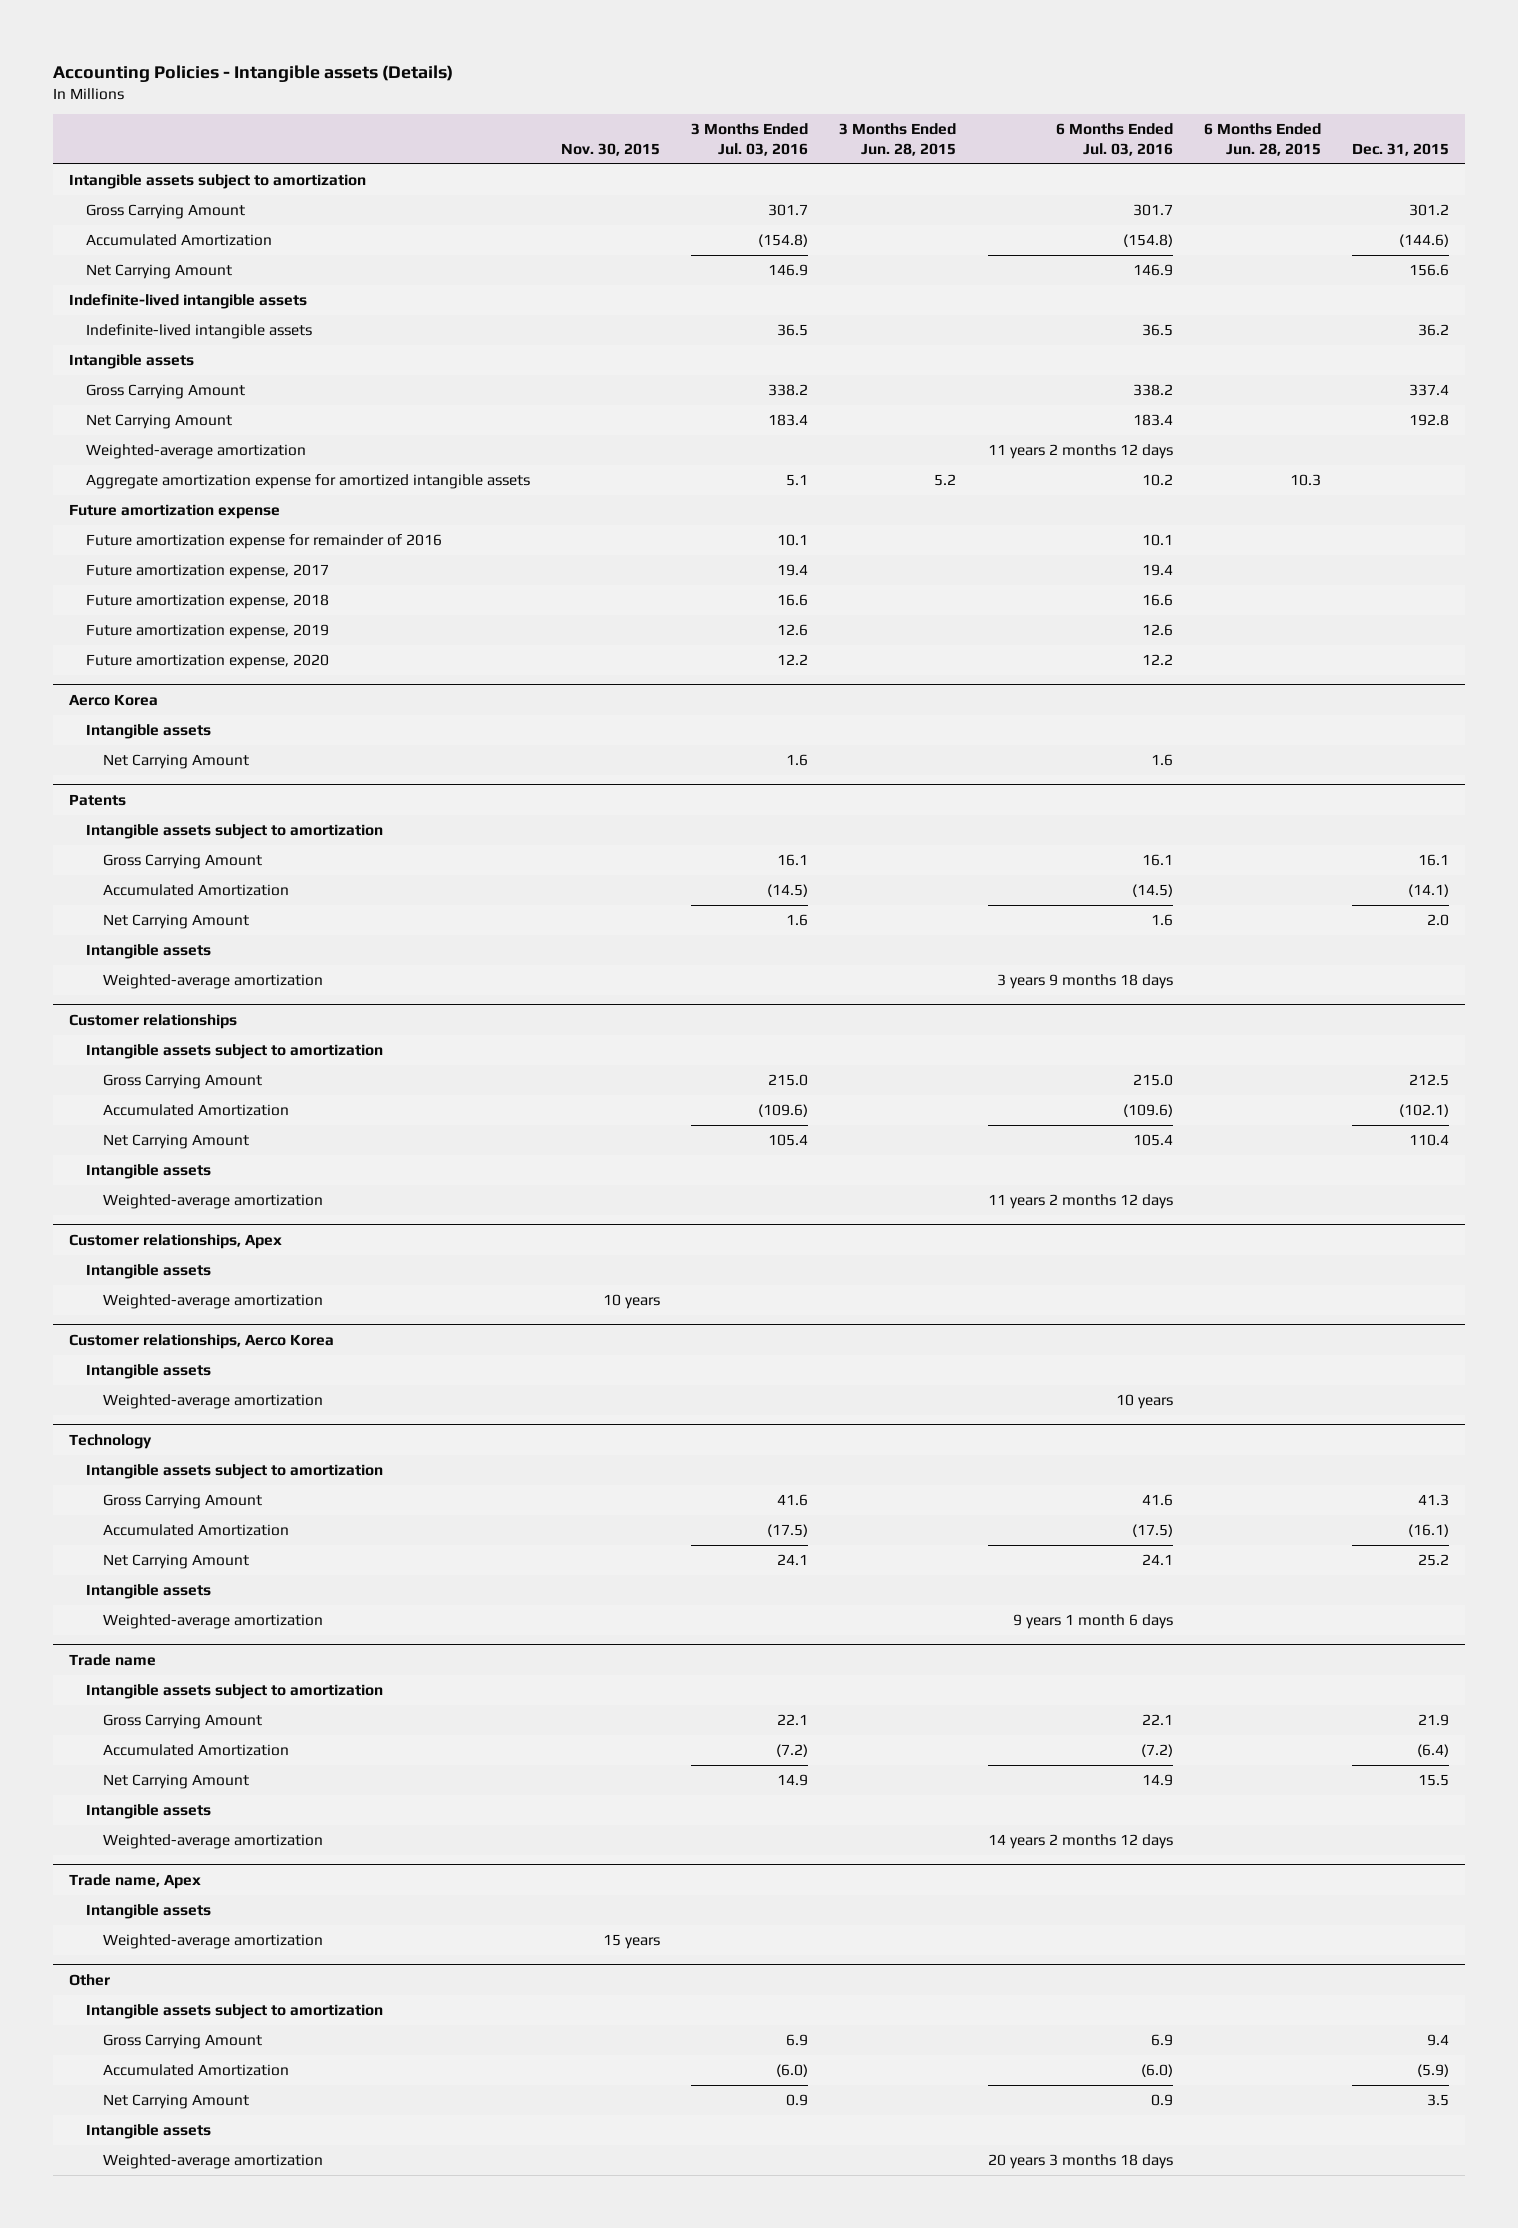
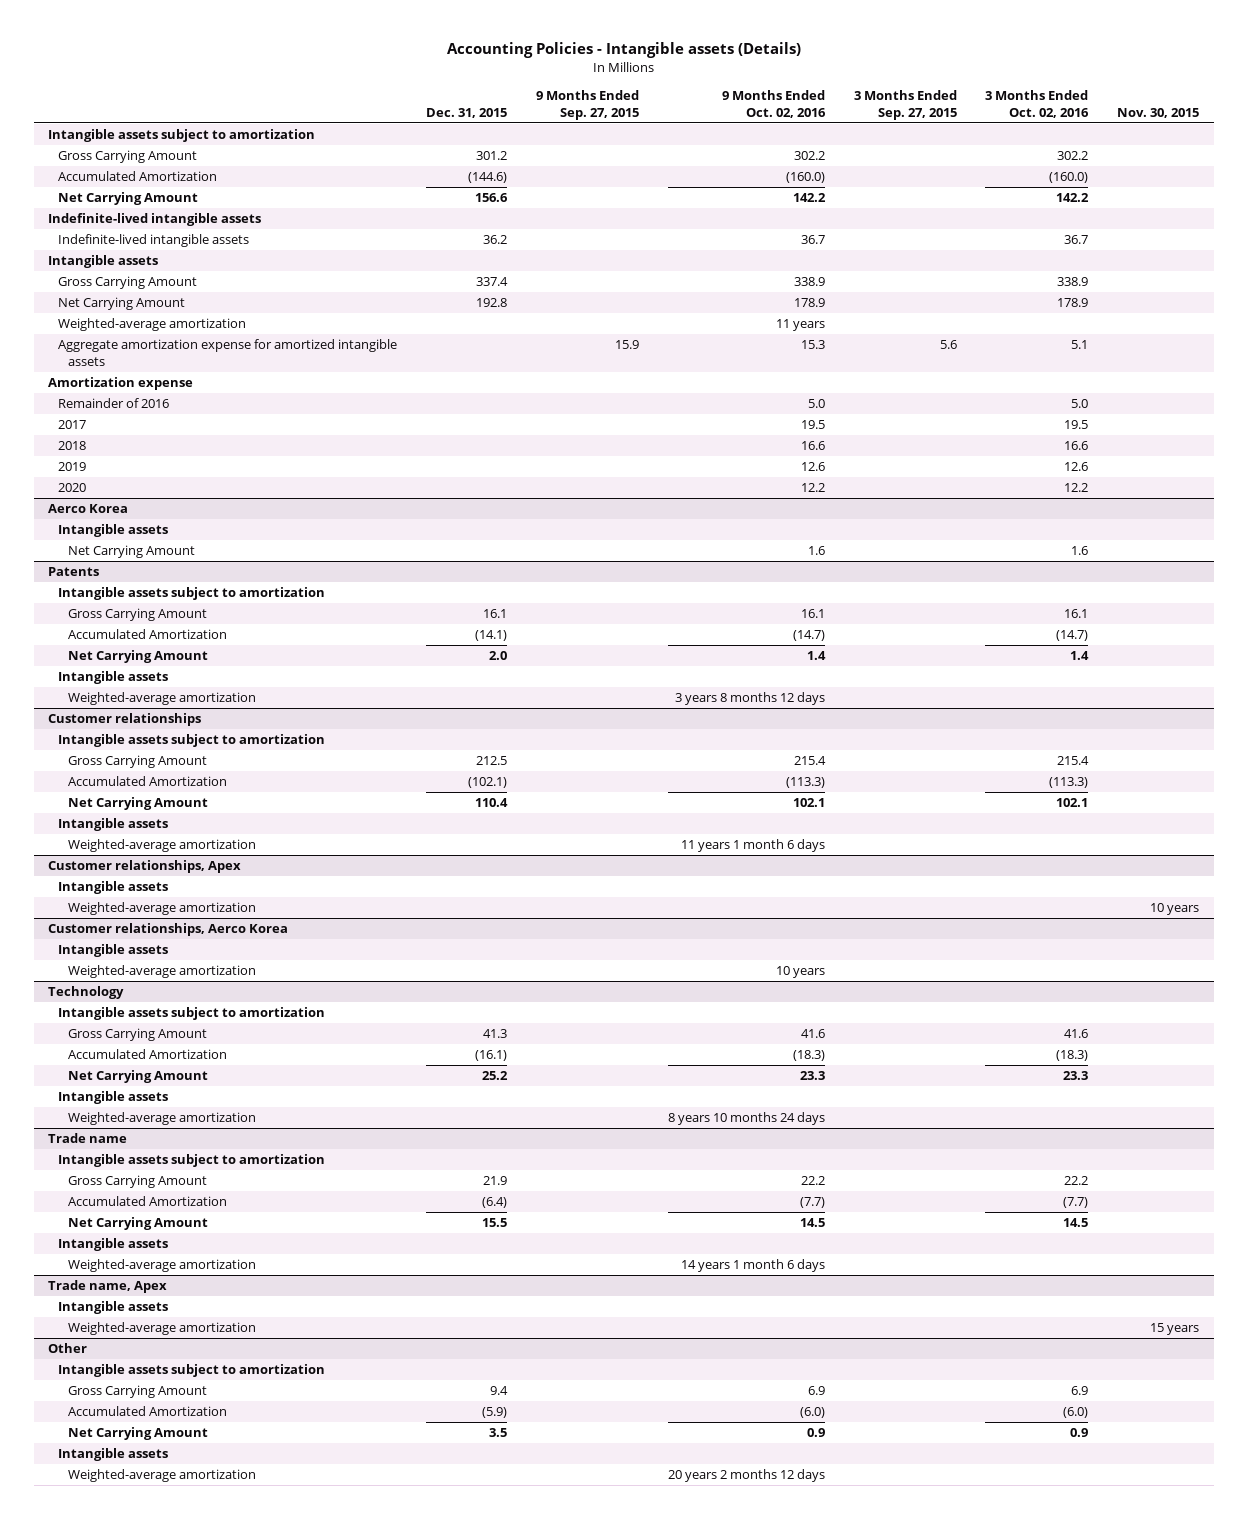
- | Nov. 30, 2015 | 3 Months Ended Jul. 03, 2016 | 3 Months Ended Jun. 28, 2015 | 6 Months Ended Jul. 03, 2016 | 6 Months Ended Jun. 28, 2015 | Dec. 31, 2015
+ | Dec. 31, 2015 | 9 Months Ended Sep. 27, 2015 | 9 Months Ended Oct. 02, 2016 | 3 Months Ended Sep. 27, 2015 | 3 Months Ended Oct. 02, 2016 | Nov. 30, 2015
- Future amortization expense
- Future amortization expense for remainder of 2016 | | 10.1 | | 10.1 | |
- Future amortization expense, 2017 | | 19.4 | | 19.4 | |
- Future amortization expense, 2018 | | 16.6 | | 16.6 | |
- Future amortization expense, 2019 | | 12.6 | | 12.6 | |
- Future amortization expense, 2020 | | 12.2 | | 12.2 | |
+ Amortization expense
+ Remainder of 2016 | | | 5.0 | | 5.0 |
+ 2017 | | | 19.5 | | 19.5 |
+ 2018 | | | 16.6 | | 16.6 |
+ 2019 | | | 12.6 | | 12.6 |
+ 2020 | | | 12.2 | | 12.2 |

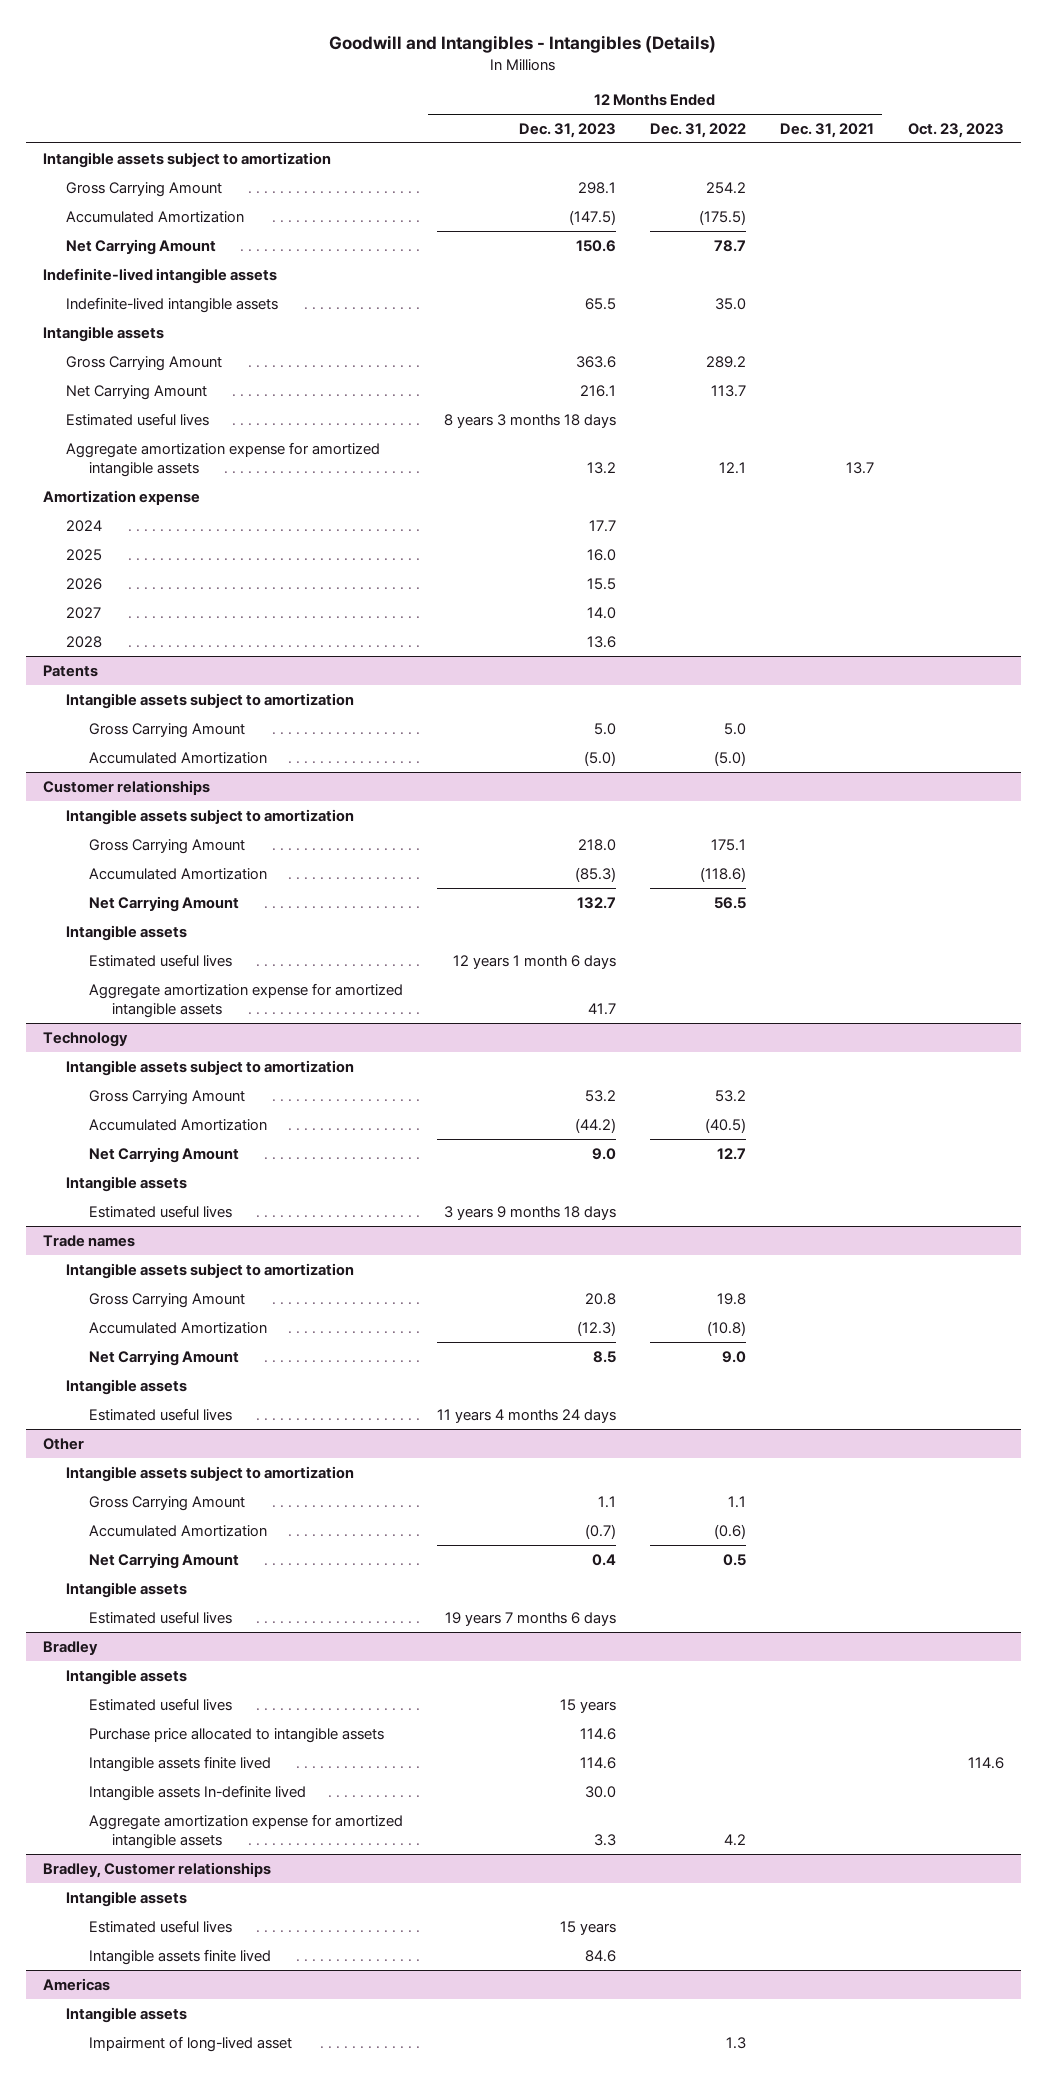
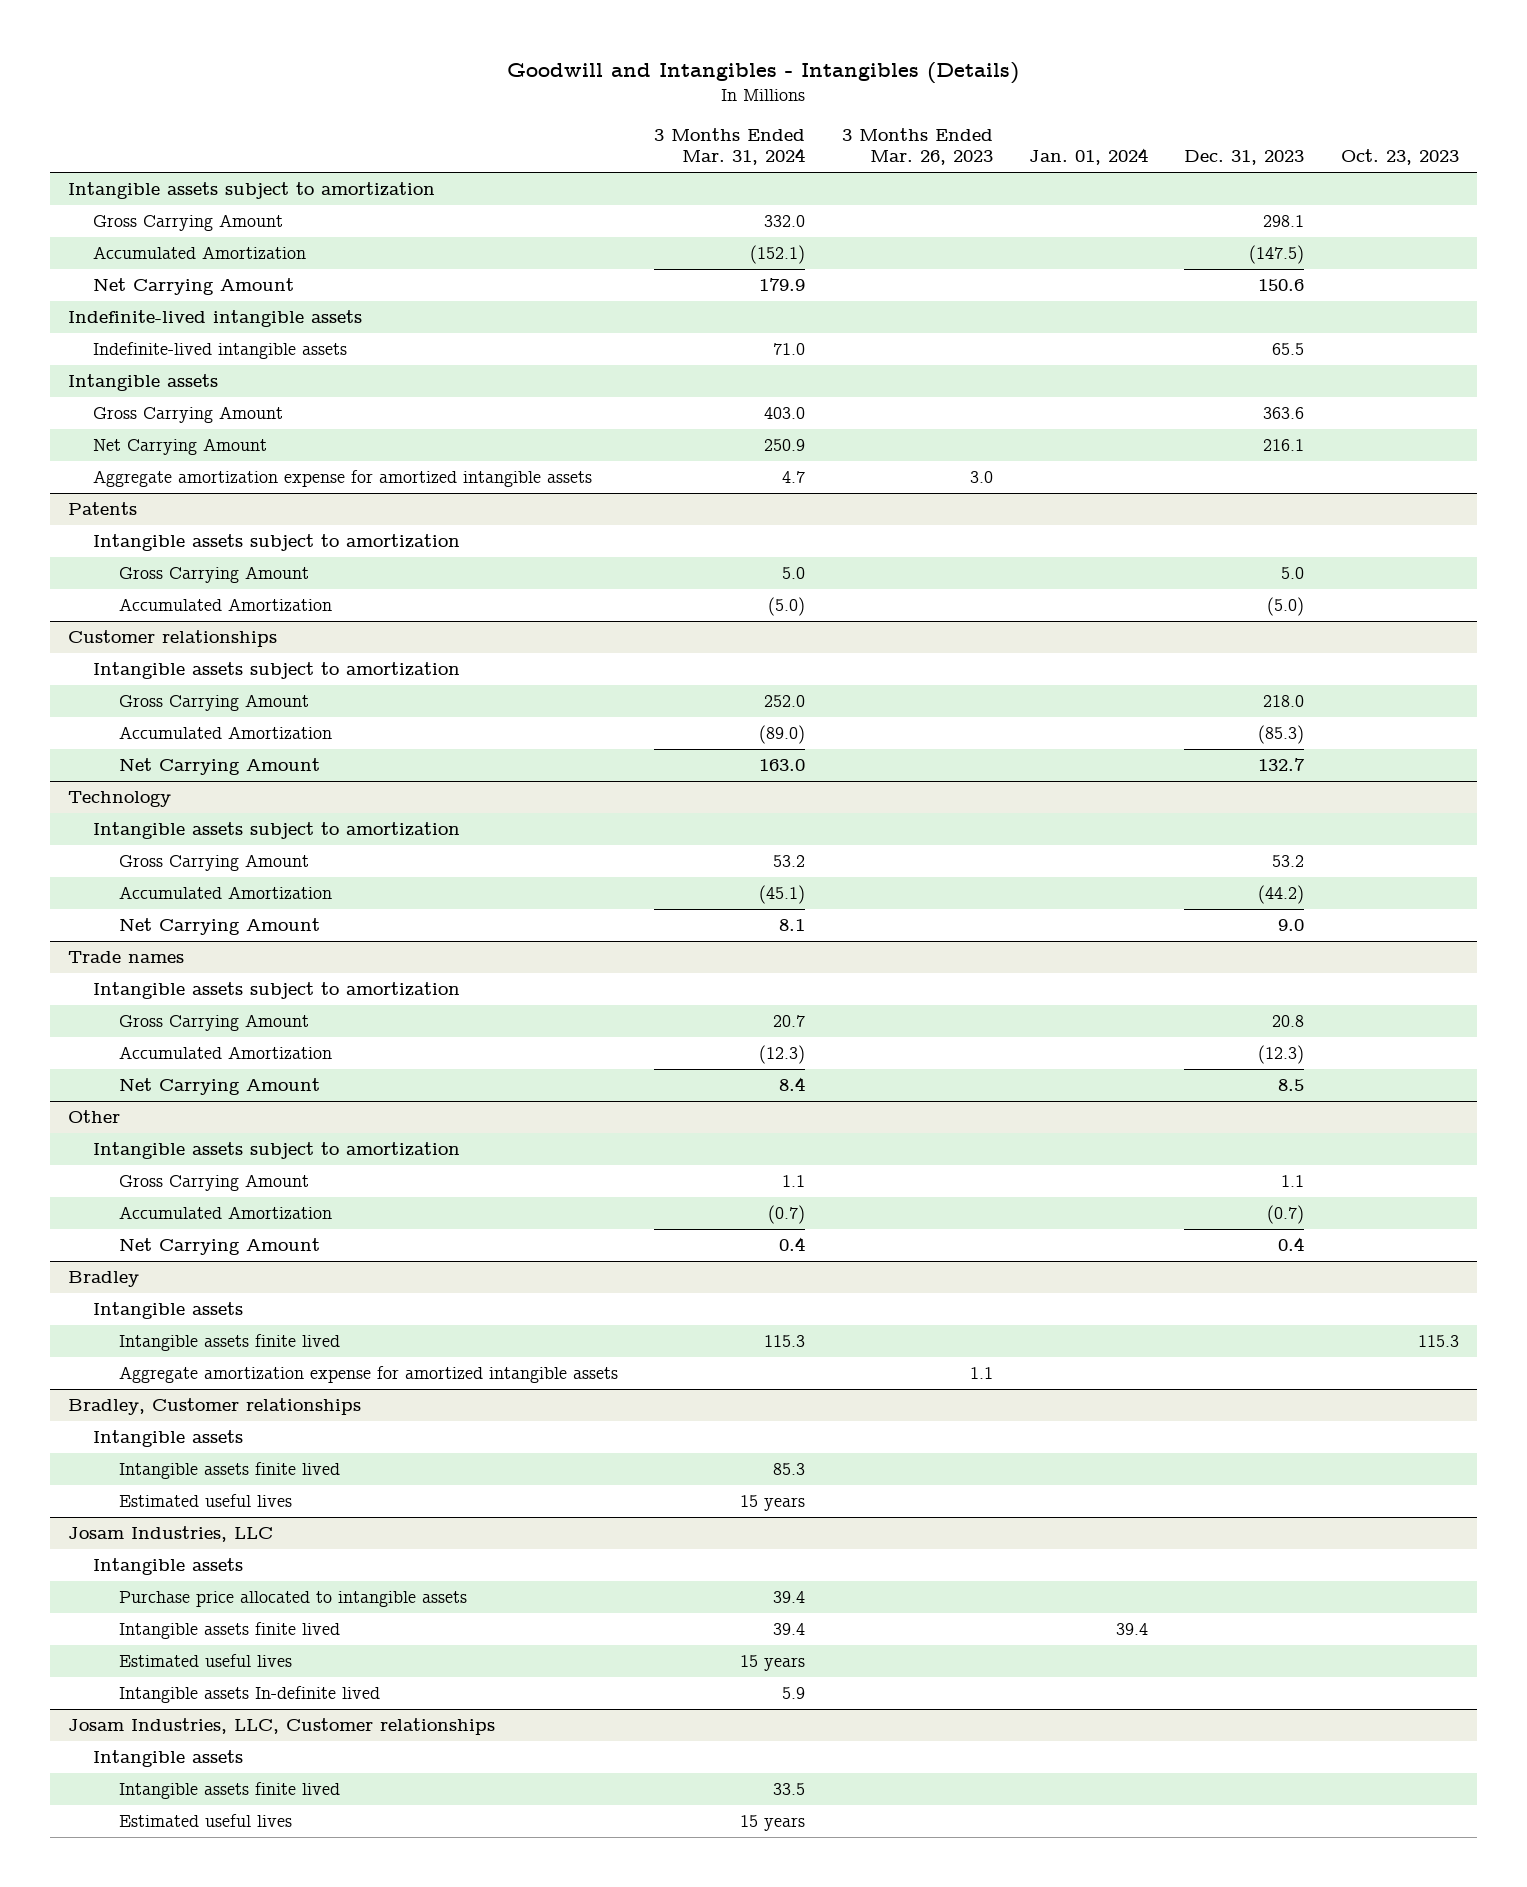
- | 12 Months Ended Dec. 31, 2023 | 12 Months Ended Dec. 31, 2022 | 12 Months Ended Dec. 31, 2021 | Oct. 23, 2023
+ | 3 Months Ended Mar. 31, 2024 | 3 Months Ended Mar. 26, 2023 | Jan. 01, 2024 | Dec. 31, 2023 | Oct. 23, 2023
- Estimated useful lives | 8 years 3 months 18 days | | |
- Amortization expense
- 2024 | 17.7 | | |
- 2025 | 16.0 | | |
- 2026 | 15.5 | | |
- 2027 | 14.0 | | |
- 2028 | 13.6 | | |
@ Customer relationships
- Intangible assets
- Estimated useful lives | 12 years 1 month 6 days | | |
- Aggregate amortization expense for amortized intangible assets | 41.7 | | |
@ Technology
- Intangible assets
- Estimated useful lives | 3 years 9 months 18 days | | |
@ Trade names
- Intangible assets
- Estimated useful lives | 11 years 4 months 24 days | | |
@ Other
- Intangible assets
- Estimated useful lives | 19 years 7 months 6 days | | |
@ Bradley
- Estimated useful lives | 15 years | | |
- Purchase price allocated to intangible assets | 114.6 | | |
- Intangible assets finite lived | 114.6 | | | 114.6
- Intangible assets In-definite lived | 30.0 | | |
+ Intangible assets finite lived | 115.3 | | | | 115.3
- Americas
- Intangible assets
- Impairment of long-lived asset | | 1.3 | |
@ Bradley, Customer relationships
moved down: Estimated useful lives | 15 years | | | |
+ Josam Industries, LLC
+ Intangible assets
+ Purchase price allocated to intangible assets | 39.4 | | | |
+ Intangible assets finite lived | 39.4 | | 39.4 | |
+ Estimated useful lives | 15 years | | | |
+ Intangible assets In-definite lived | 5.9 | | | |
+ Josam Industries, LLC, Customer relationships
+ Intangible assets
+ Intangible assets finite lived | 33.5 | | | |
+ Estimated useful lives | 15 years | | | |

